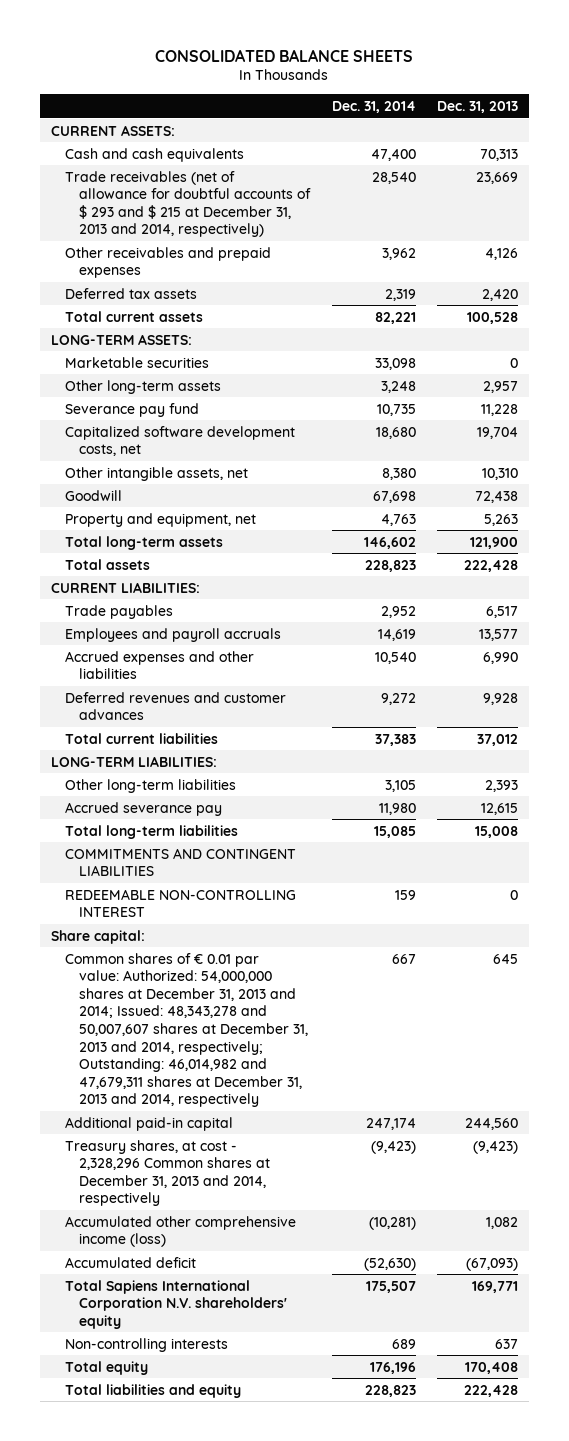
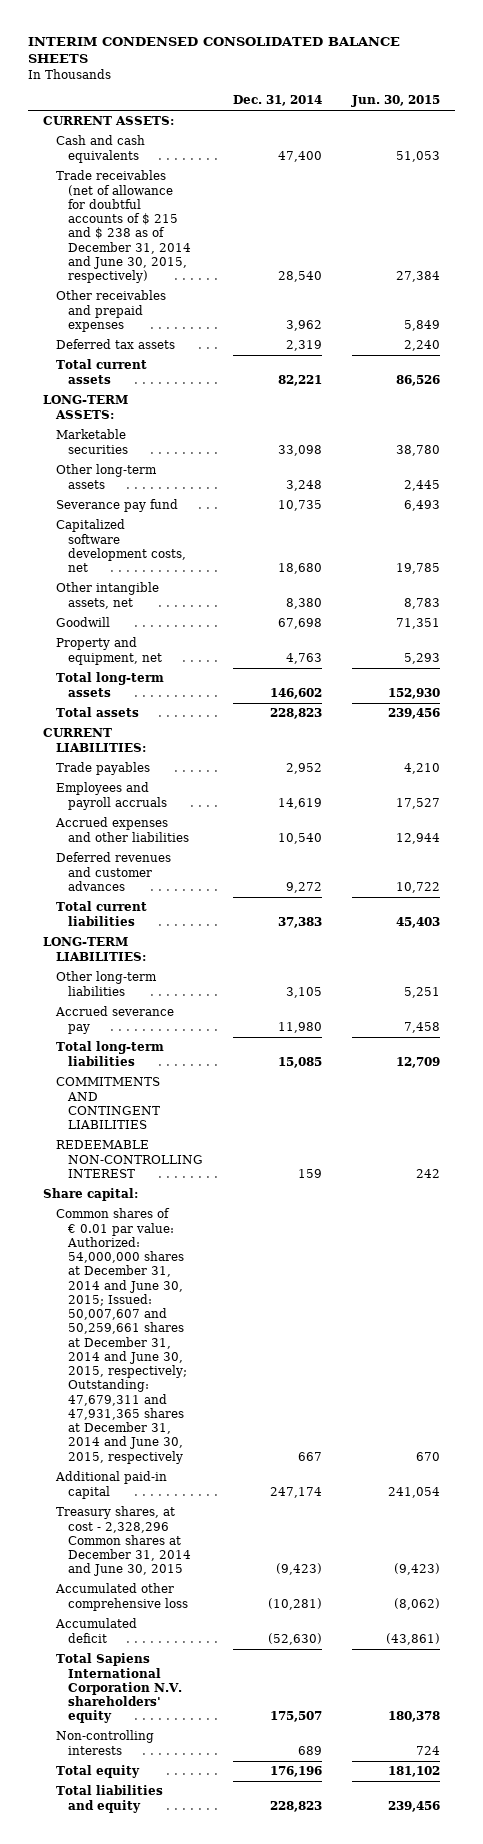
- CONSOLIDATED BALANCE SHEETS
+ INTERIM CONDENSED CONSOLIDATED BALANCE SHEETS
- | Dec. 31, 2014 | Dec. 31, 2013
+ | Dec. 31, 2014 | Jun. 30, 2015
- Trade receivables (net of allowance for doubtful accounts of $ 293 and $ 215 at December 31, 2013 and 2014, respectively) | 28,540 | 23,669
+ Trade receivables (net of allowance for doubtful accounts of $ 215 and $ 238 as of December 31, 2014 and June 30, 2015, respectively) | 28,540 | 27,384
- Common shares of € 0.01 par value: Authorized: 54,000,000 shares at December 31, 2013 and 2014; Issued: 48,343,278 and 50,007,607 shares at December 31, 2013 and 2014, respectively; Outstanding: 46,014,982 and 47,679,311 shares at December 31, 2013 and 2014, respectively | 667 | 645
+ Common shares of € 0.01 par value: Authorized: 54,000,000 shares at December 31, 2014 and June 30, 2015; Issued: 50,007,607 and 50,259,661 shares at December 31, 2014 and June 30, 2015, respectively; Outstanding: 47,679,311 and 47,931,365 shares at December 31, 2014 and June 30, 2015, respectively | 667 | 670
- Treasury shares, at cost - 2,328,296 Common shares at December 31, 2013 and 2014, respectively | (9,423) | (9,423)
- Accumulated other comprehensive income (loss) | (10,281) | 1,082
+ Treasury shares, at cost - 2,328,296 Common shares at December 31, 2014 and June 30, 2015 | (9,423) | (9,423)
+ Accumulated other comprehensive loss | (10,281) | (8,062)

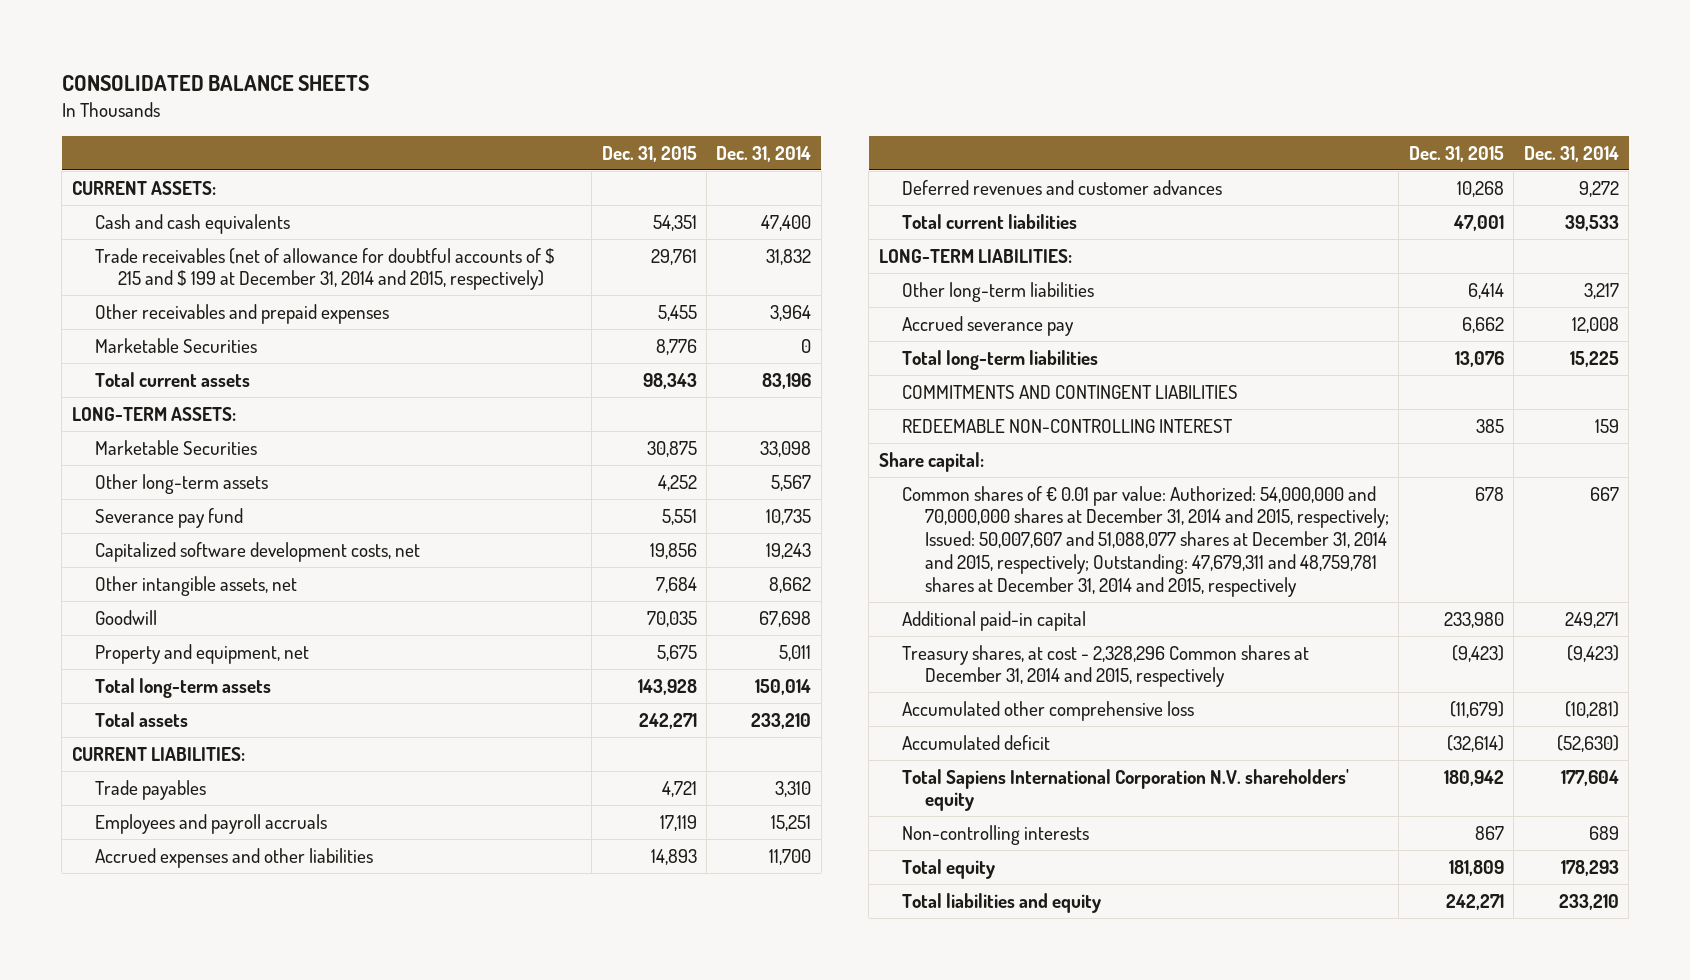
- INTERIM CONDENSED CONSOLIDATED BALANCE SHEETS
+ CONSOLIDATED BALANCE SHEETS
- | Dec. 31, 2014 | Jun. 30, 2015
+ | Dec. 31, 2015 | Dec. 31, 2014
- Trade receivables (net of allowance for doubtful accounts of $ 215 and $ 238 as of December 31, 2014 and June 30, 2015, respectively) | 28,540 | 27,384
- Other receivables and prepaid expenses | 3,962 | 5,849
- Deferred tax assets | 2,319 | 2,240
- Total current assets | 82,221 | 86,526
+ Trade receivables (net of allowance for doubtful accounts of $ 215 and $ 199 at December 31, 2014 and 2015, respectively) | 29,761 | 31,832
+ Other receivables and prepaid expenses | 5,455 | 3,964
+ Marketable Securities | 8,776 | 0
+ Total current assets | 98,343 | 83,196
- Marketable securities | 33,098 | 38,780
- Other long-term assets | 3,248 | 2,445
+ Marketable Securities | 30,875 | 33,098
+ Other long-term assets | 4,252 | 5,567
- Capitalized software development costs, net | 18,680 | 19,785
- Other intangible assets, net | 8,380 | 8,783
+ Capitalized software development costs, net | 19,856 | 19,243
+ Other intangible assets, net | 7,684 | 8,662
- Property and equipment, net | 4,763 | 5,293
- Total long-term assets | 146,602 | 152,930
- Total assets | 228,823 | 239,456
+ Property and equipment, net | 5,675 | 5,011
+ Total long-term assets | 143,928 | 150,014
+ Total assets | 242,271 | 233,210
- Trade payables | 2,952 | 4,210
- Employees and payroll accruals | 14,619 | 17,527
- Accrued expenses and other liabilities | 10,540 | 12,944
+ Trade payables | 4,721 | 3,310
+ Employees and payroll accruals | 17,119 | 15,251
+ Accrued expenses and other liabilities | 14,893 | 11,700
- Total current liabilities | 37,383 | 45,403
+ Total current liabilities | 47,001 | 39,533
- Other long-term liabilities | 3,105 | 5,251
- Accrued severance pay | 11,980 | 7,458
- Total long-term liabilities | 15,085 | 12,709
+ Other long-term liabilities | 6,414 | 3,217
+ Accrued severance pay | 6,662 | 12,008
+ Total long-term liabilities | 13,076 | 15,225
- Common shares of € 0.01 par value: Authorized: 54,000,000 shares at December 31, 2014 and June 30, 2015; Issued: 50,007,607 and 50,259,661 shares at December 31, 2014 and June 30, 2015, respectively; Outstanding: 47,679,311 and 47,931,365 shares at December 31, 2014 and June 30, 2015, respectively | 667 | 670
- Additional paid-in capital | 247,174 | 241,054
- Treasury shares, at cost - 2,328,296 Common shares at December 31, 2014 and June 30, 2015 | (9,423) | (9,423)
+ Common shares of € 0.01 par value: Authorized: 54,000,000 and 70,000,000 shares at December 31, 2014 and 2015, respectively; Issued: 50,007,607 and 51,088,077 shares at December 31, 2014 and 2015, respectively; Outstanding: 47,679,311 and 48,759,781 shares at December 31, 2014 and 2015, respectively | 678 | 667
+ Additional paid-in capital | 233,980 | 249,271
+ Treasury shares, at cost - 2,328,296 Common shares at December 31, 2014 and 2015, respectively | (9,423) | (9,423)
- Total Sapiens International Corporation N.V. shareholders' equity | 175,507 | 180,378
+ Total Sapiens International Corporation N.V. shareholders' equity | 180,942 | 177,604
- Total equity | 176,196 | 181,102
- Total liabilities and equity | 228,823 | 239,456
+ Total equity | 181,809 | 178,293
+ Total liabilities and equity | 242,271 | 233,210

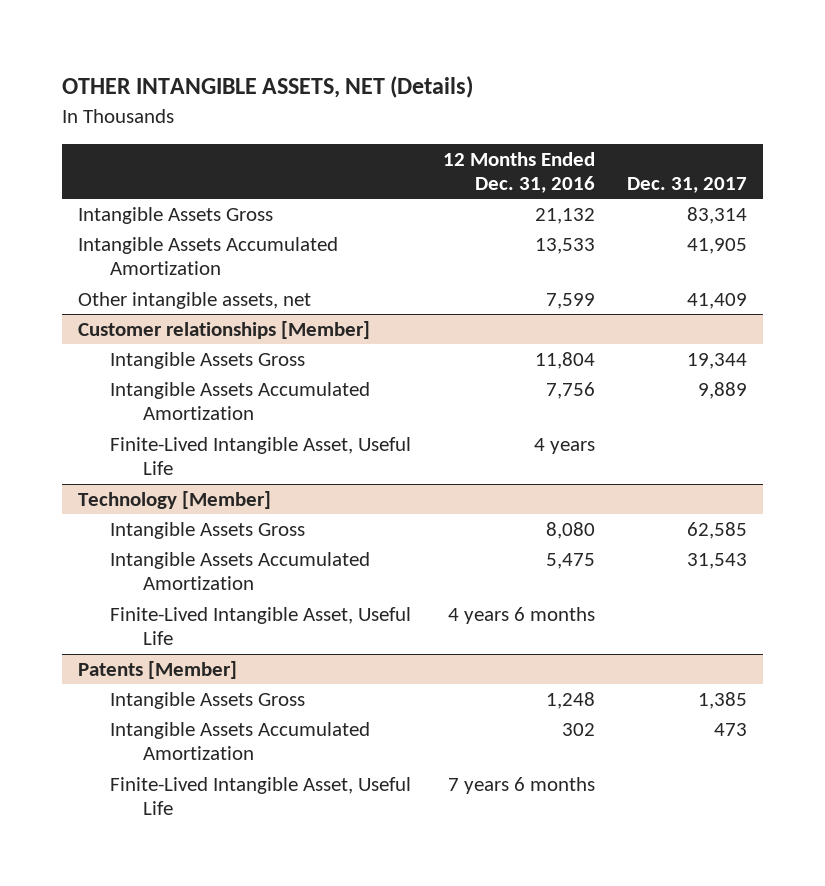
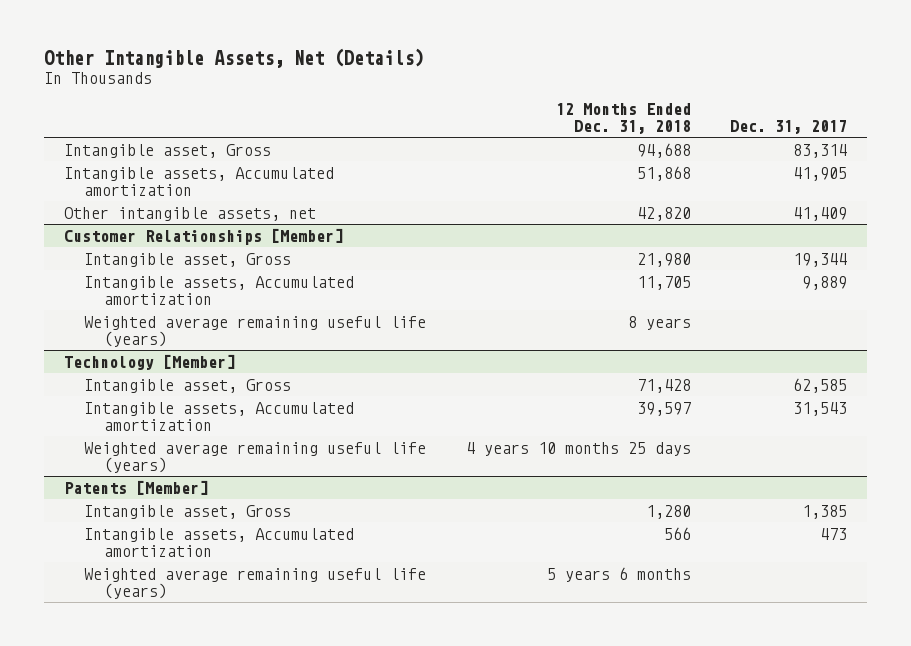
- OTHER INTANGIBLE ASSETS, NET (Details)
+ Other Intangible Assets, Net (Details)
- | 12 Months Ended Dec. 31, 2016 | Dec. 31, 2017
+ | 12 Months Ended Dec. 31, 2018 | Dec. 31, 2017
- Intangible Assets Gross | 21,132 | 83,314
- Intangible Assets Accumulated Amortization | 13,533 | 41,905
+ Intangible asset, Gross | 94,688 | 83,314
+ Intangible assets, Accumulated amortization | 51,868 | 41,905
- Customer relationships [Member]
- Intangible Assets Gross | 11,804 | 19,344
- Intangible Assets Accumulated Amortization | 7,756 | 9,889
- Finite-Lived Intangible Asset, Useful Life | 4 years |
+ Customer Relationships [Member]
+ Intangible asset, Gross | 21,980 | 19,344
+ Intangible assets, Accumulated amortization | 11,705 | 9,889
+ Weighted average remaining useful life (years) | 8 years |
@ Technology [Member]
- Intangible Assets Gross | 8,080 | 62,585
- Intangible Assets Accumulated Amortization | 5,475 | 31,543
- Finite-Lived Intangible Asset, Useful Life | 4 years 6 months |
+ Intangible asset, Gross | 71,428 | 62,585
+ Intangible assets, Accumulated amortization | 39,597 | 31,543
+ Weighted average remaining useful life (years) | 4 years 10 months 25 days |
@ Patents [Member]
- Intangible Assets Gross | 1,248 | 1,385
- Intangible Assets Accumulated Amortization | 302 | 473
- Finite-Lived Intangible Asset, Useful Life | 7 years 6 months |
+ Intangible asset, Gross | 1,280 | 1,385
+ Intangible assets, Accumulated amortization | 566 | 473
+ Weighted average remaining useful life (years) | 5 years 6 months |

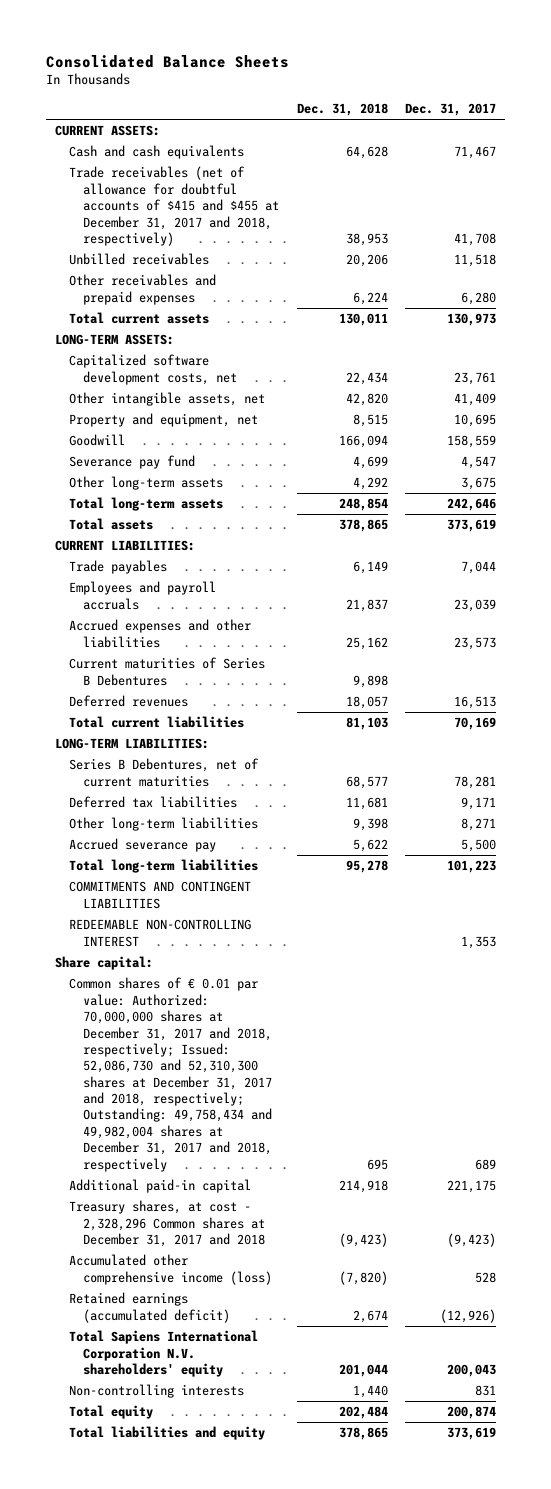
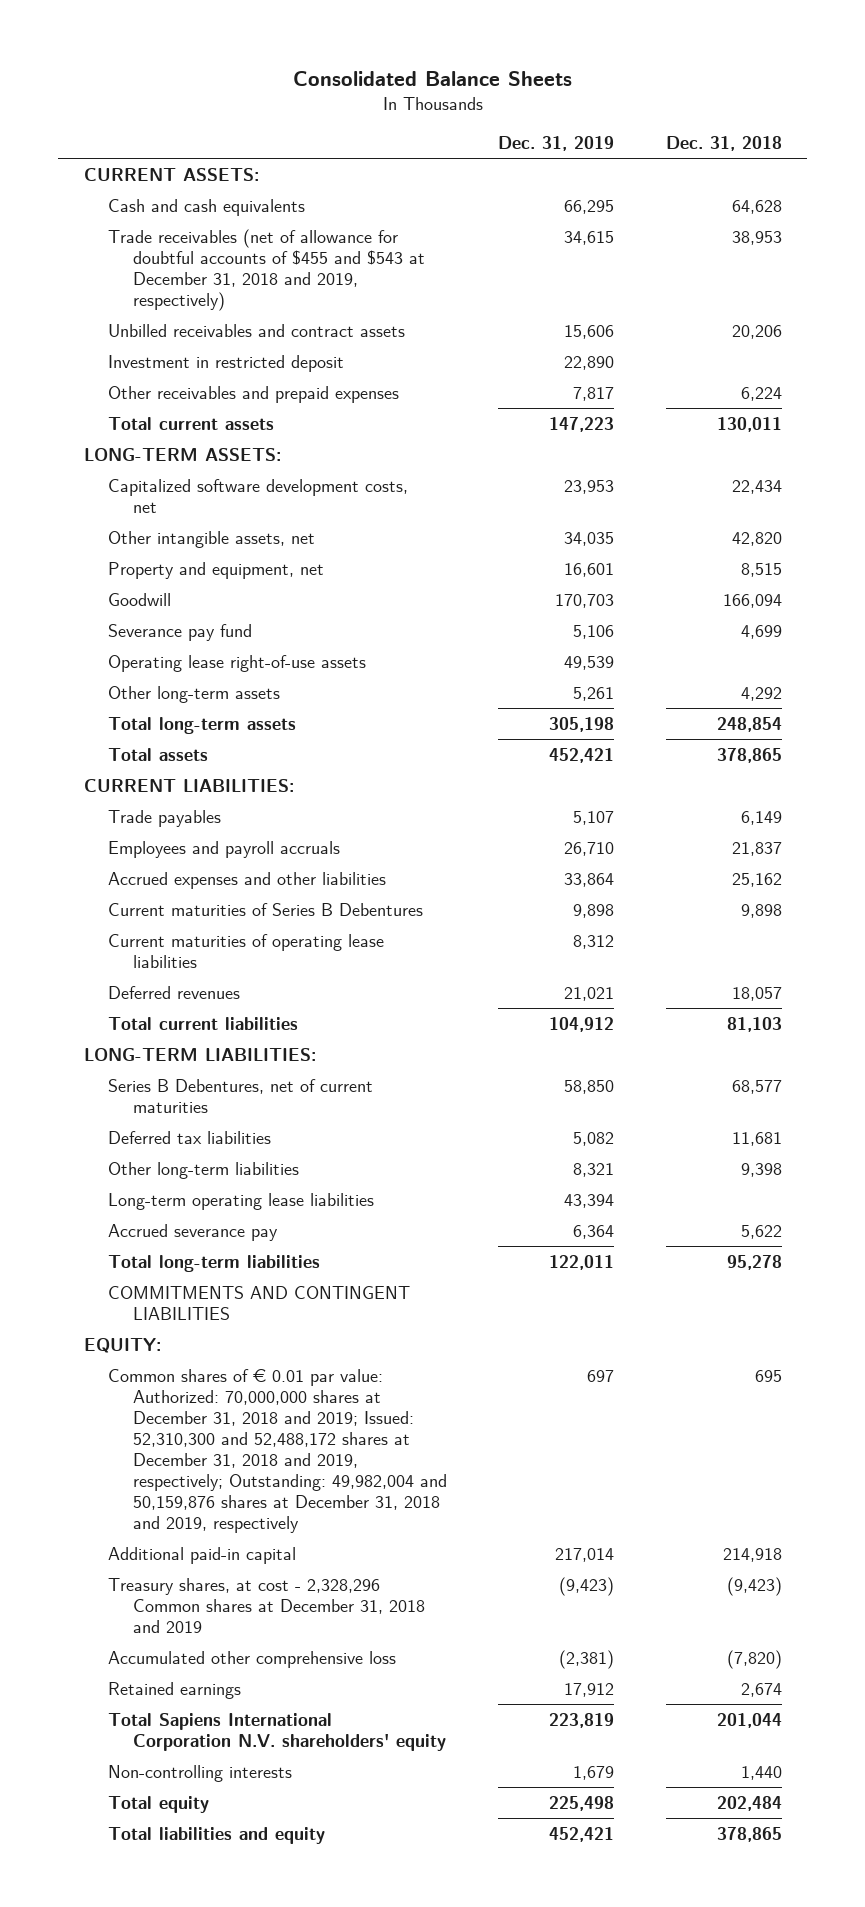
- | Dec. 31, 2018 | Dec. 31, 2017
+ | Dec. 31, 2019 | Dec. 31, 2018
- Trade receivables (net of allowance for doubtful accounts of $415 and $455 at December 31, 2017 and 2018, respectively) | 38,953 | 41,708
- Unbilled receivables | 20,206 | 11,518
+ Trade receivables (net of allowance for doubtful accounts of $455 and $543 at December 31, 2018 and 2019, respectively) | 34,615 | 38,953
+ Unbilled receivables and contract assets | 15,606 | 20,206
+ Investment in restricted deposit | 22,890 |
+ Operating lease right-of-use assets | 49,539 |
+ Current maturities of operating lease liabilities | 8,312 |
+ Long-term operating lease liabilities | 43,394 |
- REDEEMABLE NON-CONTROLLING INTEREST | | 1,353
- Share capital:
- Common shares of € 0.01 par value: Authorized: 70,000,000 shares at December 31, 2017 and 2018, respectively; Issued: 52,086,730 and 52,310,300 shares at December 31, 2017 and 2018, respectively; Outstanding: 49,758,434 and 49,982,004 shares at December 31, 2017 and 2018, respectively | 695 | 689
+ EQUITY:
+ Common shares of € 0.01 par value: Authorized: 70,000,000 shares at December 31, 2018 and 2019; Issued: 52,310,300 and 52,488,172 shares at December 31, 2018 and 2019, respectively; Outstanding: 49,982,004 and 50,159,876 shares at December 31, 2018 and 2019, respectively | 697 | 695
- Treasury shares, at cost - 2,328,296 Common shares at December 31, 2017 and 2018 | (9,423) | (9,423)
- Accumulated other comprehensive income (loss) | (7,820) | 528
- Retained earnings (accumulated deficit) | 2,674 | (12,926)
+ Treasury shares, at cost - 2,328,296 Common shares at December 31, 2018 and 2019 | (9,423) | (9,423)
+ Accumulated other comprehensive loss | (2,381) | (7,820)
+ Retained earnings | 17,912 | 2,674

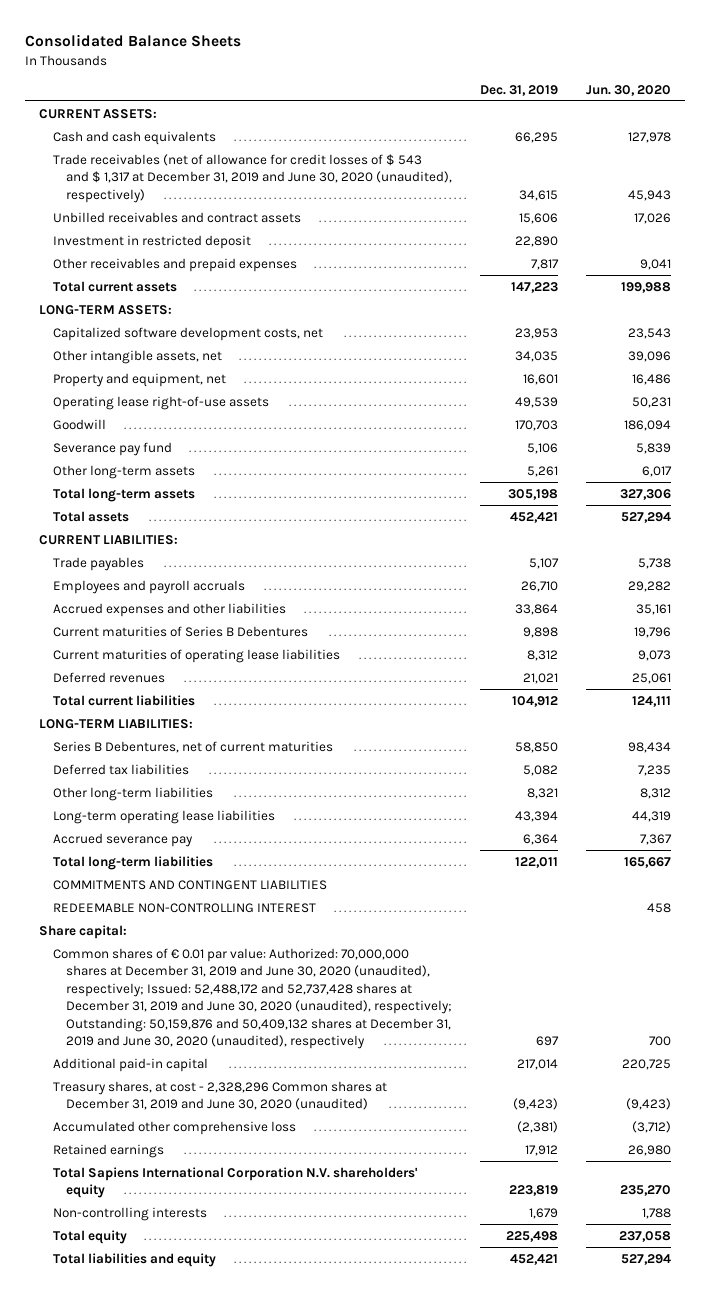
- | Dec. 31, 2019 | Dec. 31, 2018
+ | Dec. 31, 2019 | Jun. 30, 2020
- Trade receivables (net of allowance for doubtful accounts of $455 and $543 at December 31, 2018 and 2019, respectively) | 34,615 | 38,953
+ Trade receivables (net of allowance for credit losses of $ 543 and $ 1,317 at December 31, 2019 and June 30, 2020 (unaudited), respectively) | 34,615 | 45,943
moved up: Operating lease right-of-use assets | 49,539 | 50,231
- EQUITY:
- Common shares of € 0.01 par value: Authorized: 70,000,000 shares at December 31, 2018 and 2019; Issued: 52,310,300 and 52,488,172 shares at December 31, 2018 and 2019, respectively; Outstanding: 49,982,004 and 50,159,876 shares at December 31, 2018 and 2019, respectively | 697 | 695
+ REDEEMABLE NON-CONTROLLING INTEREST | | 458
+ Share capital:
+ Common shares of € 0.01 par value: Authorized: 70,000,000 shares at December 31, 2019 and June 30, 2020 (unaudited), respectively; Issued: 52,488,172 and 52,737,428 shares at December 31, 2019 and June 30, 2020 (unaudited), respectively; Outstanding: 50,159,876 and 50,409,132 shares at December 31, 2019 and June 30, 2020 (unaudited), respectively | 697 | 700
- Treasury shares, at cost - 2,328,296 Common shares at December 31, 2018 and 2019 | (9,423) | (9,423)
+ Treasury shares, at cost - 2,328,296 Common shares at December 31, 2019 and June 30, 2020 (unaudited) | (9,423) | (9,423)

